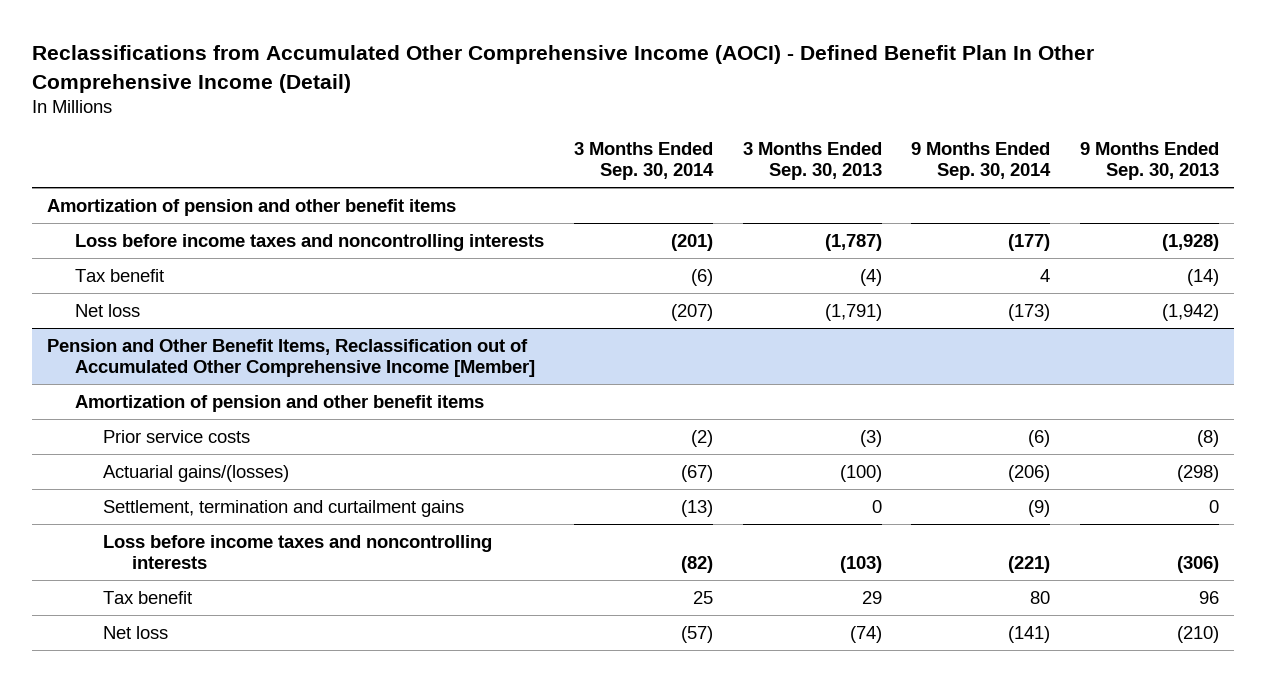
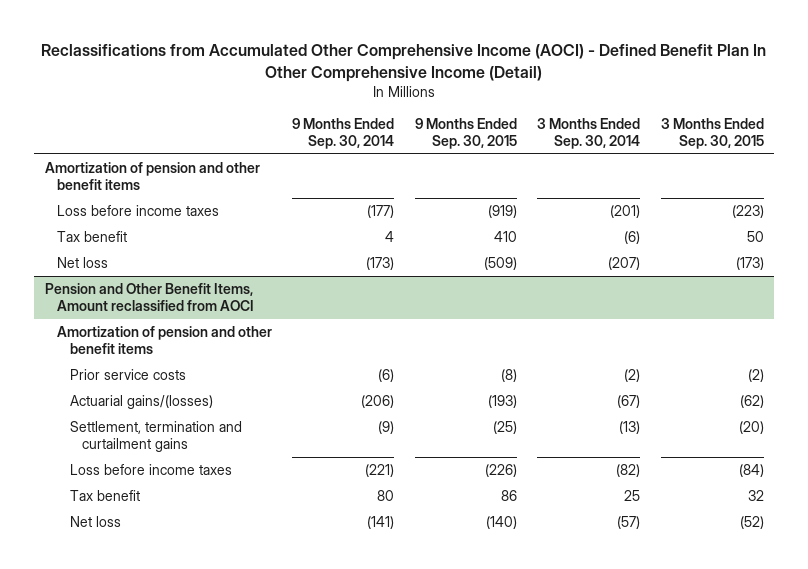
- | 3 Months Ended Sep. 30, 2014 | 3 Months Ended Sep. 30, 2013 | 9 Months Ended Sep. 30, 2014 | 9 Months Ended Sep. 30, 2013
+ | 9 Months Ended Sep. 30, 2014 | 9 Months Ended Sep. 30, 2015 | 3 Months Ended Sep. 30, 2014 | 3 Months Ended Sep. 30, 2015
- Loss before income taxes and noncontrolling interests | (201) | (1,787) | (177) | (1,928)
+ Loss before income taxes | (177) | (919) | (201) | (223)
- Pension and Other Benefit Items, Reclassification out of Accumulated Other Comprehensive Income [Member]
+ Pension and Other Benefit Items, Amount reclassified from AOCI
- Loss before income taxes and noncontrolling interests | (82) | (103) | (221) | (306)
+ Loss before income taxes | (221) | (226) | (82) | (84)

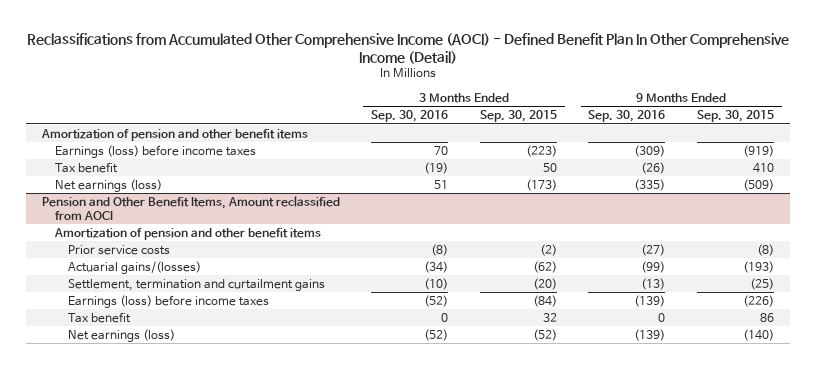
- | 9 Months Ended Sep. 30, 2014 | 9 Months Ended Sep. 30, 2015 | 3 Months Ended Sep. 30, 2014 | 3 Months Ended Sep. 30, 2015
+ | 3 Months Ended Sep. 30, 2016 | 3 Months Ended Sep. 30, 2015 | 9 Months Ended Sep. 30, 2016 | 9 Months Ended Sep. 30, 2015
- Loss before income taxes | (177) | (919) | (201) | (223)
+ Earnings (loss) before income taxes | 70 | (223) | (309) | (919)
- Net loss | (173) | (509) | (207) | (173)
+ Net earnings (loss) | 51 | (173) | (335) | (509)
@ Pension and Other Benefit Items, Amount reclassified from AOCI
- Loss before income taxes | (221) | (226) | (82) | (84)
+ Earnings (loss) before income taxes | (52) | (84) | (139) | (226)
- Net loss | (141) | (140) | (57) | (52)
+ Net earnings (loss) | (52) | (52) | (139) | (140)

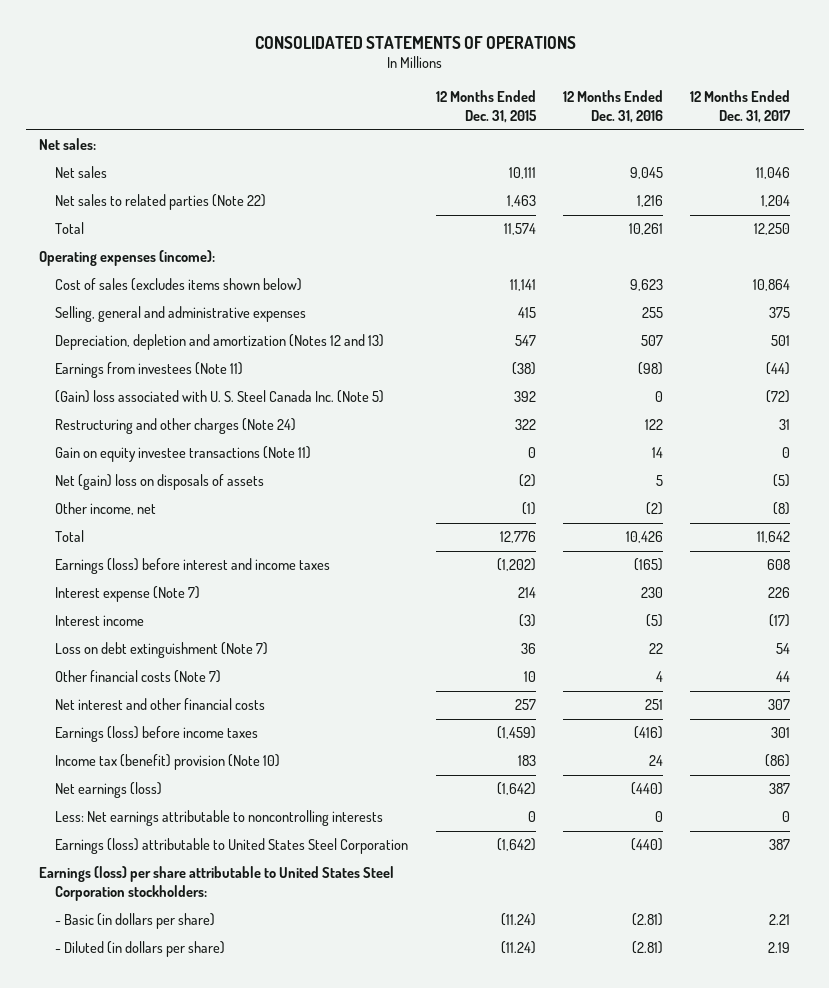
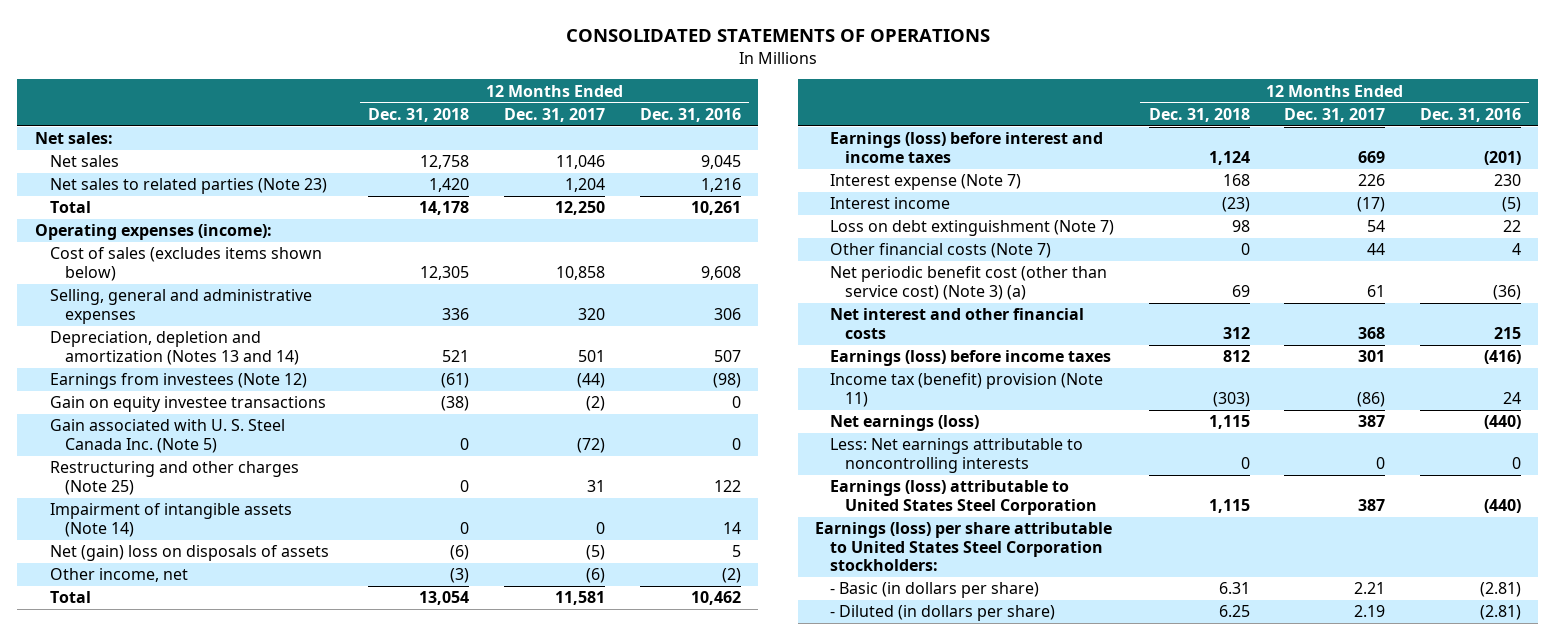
- | 12 Months Ended Dec. 31, 2015 | 12 Months Ended Dec. 31, 2016 | 12 Months Ended Dec. 31, 2017
+ | 12 Months Ended Dec. 31, 2018 | 12 Months Ended Dec. 31, 2017 | 12 Months Ended Dec. 31, 2016
- Net sales to related parties (Note 22) | 1,463 | 1,216 | 1,204
+ Net sales to related parties (Note 23) | 1,420 | 1,204 | 1,216
- Cost of sales (excludes items shown below) | 11,141 | 9,623 | 10,864
- Selling, general and administrative expenses | 415 | 255 | 375
- Depreciation, depletion and amortization (Notes 12 and 13) | 547 | 507 | 501
- Earnings from investees (Note 11) | (38) | (98) | (44)
- (Gain) loss associated with U. S. Steel Canada Inc. (Note 5) | 392 | 0 | (72)
- Restructuring and other charges (Note 24) | 322 | 122 | 31
- Gain on equity investee transactions (Note 11) | 0 | 14 | 0
+ Cost of sales (excludes items shown below) | 12,305 | 10,858 | 9,608
+ Selling, general and administrative expenses | 336 | 320 | 306
+ Depreciation, depletion and amortization (Notes 13 and 14) | 521 | 501 | 507
+ Earnings from investees (Note 12) | (61) | (44) | (98)
+ Gain on equity investee transactions | (38) | (2) | 0
+ Gain associated with U. S. Steel Canada Inc. (Note 5) | 0 | (72) | 0
+ Restructuring and other charges (Note 25) | 0 | 31 | 122
+ Impairment of intangible assets (Note 14) | 0 | 0 | 14
- Other income, net | (1) | (2) | (8)
- Total | 12,776 | 10,426 | 11,642
- Earnings (loss) before interest and income taxes | (1,202) | (165) | 608
+ Other income, net | (3) | (6) | (2)
+ Total | 13,054 | 11,581 | 10,462
+ Earnings (loss) before interest and income taxes | 1,124 | 669 | (201)
- Net interest and other financial costs | 257 | 251 | 307
+ Net periodic benefit cost (other than service cost) (Note 3) (a) | 69 | 61 | (36)
+ Net interest and other financial costs | 312 | 368 | 215
- Income tax (benefit) provision (Note 10) | 183 | 24 | (86)
+ Income tax (benefit) provision (Note 11) | (303) | (86) | 24

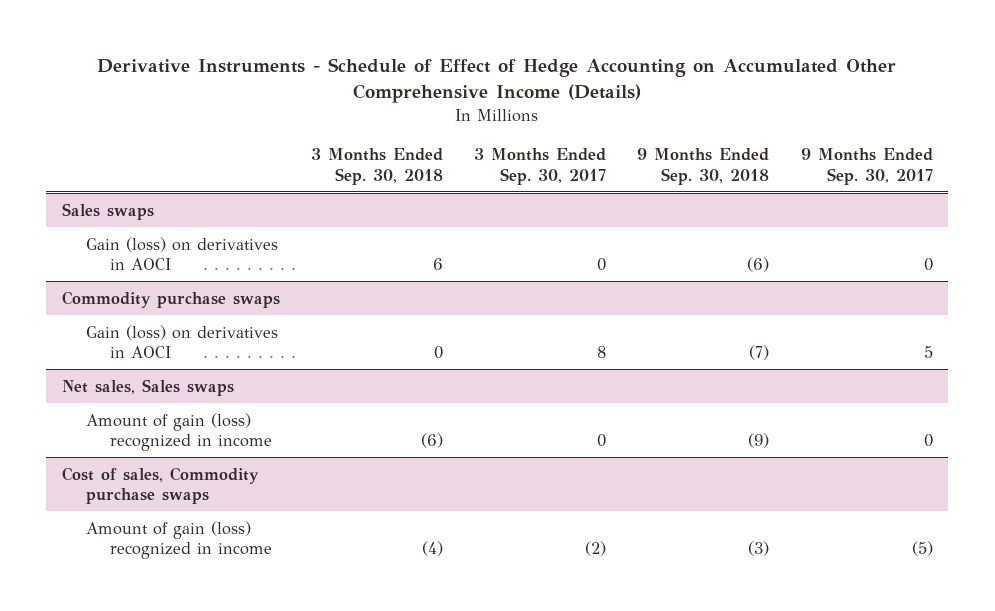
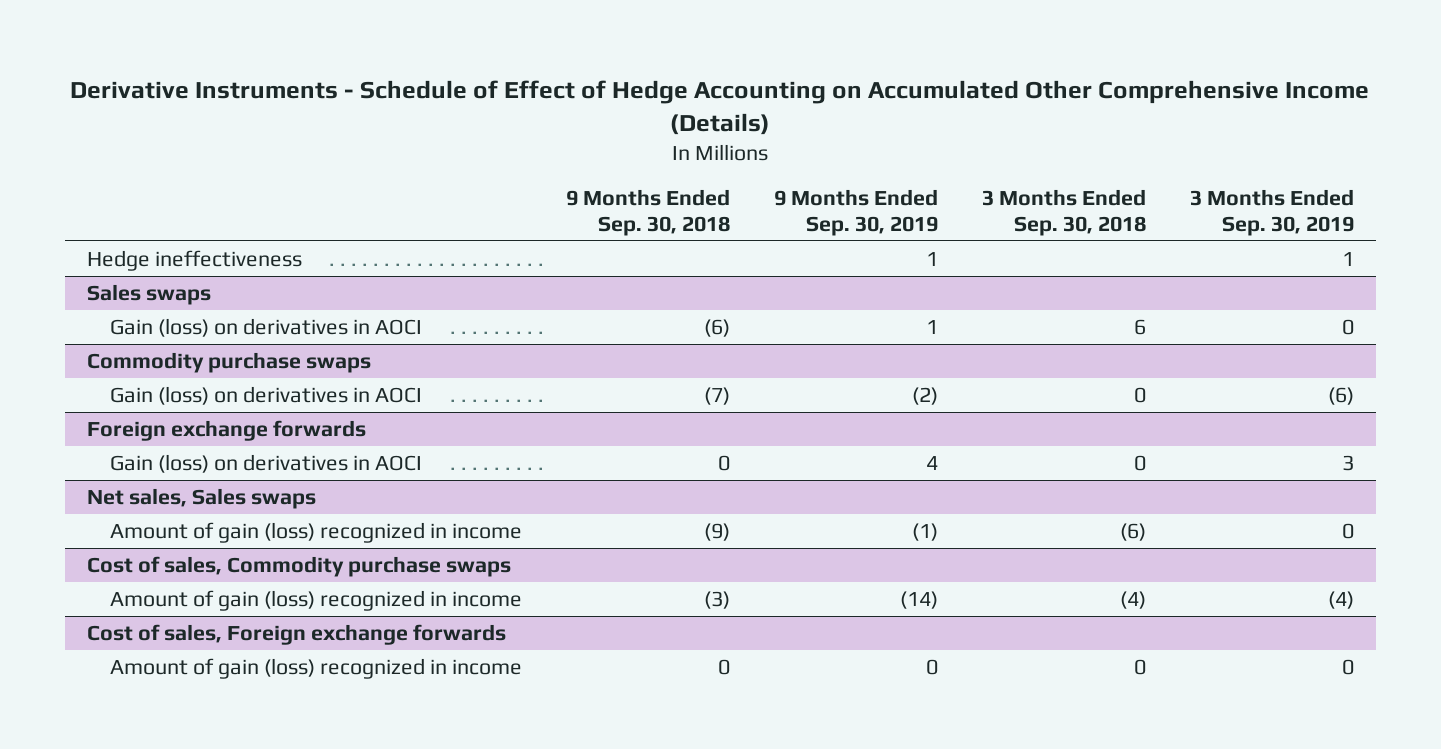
- | 3 Months Ended Sep. 30, 2018 | 3 Months Ended Sep. 30, 2017 | 9 Months Ended Sep. 30, 2018 | 9 Months Ended Sep. 30, 2017
+ | 9 Months Ended Sep. 30, 2018 | 9 Months Ended Sep. 30, 2019 | 3 Months Ended Sep. 30, 2018 | 3 Months Ended Sep. 30, 2019
+ Hedge ineffectiveness | | 1 | | 1
+ Foreign exchange forwards
+ Gain (loss) on derivatives in AOCI | 0 | 4 | 0 | 3
+ Cost of sales, Foreign exchange forwards
+ Amount of gain (loss) recognized in income | 0 | 0 | 0 | 0

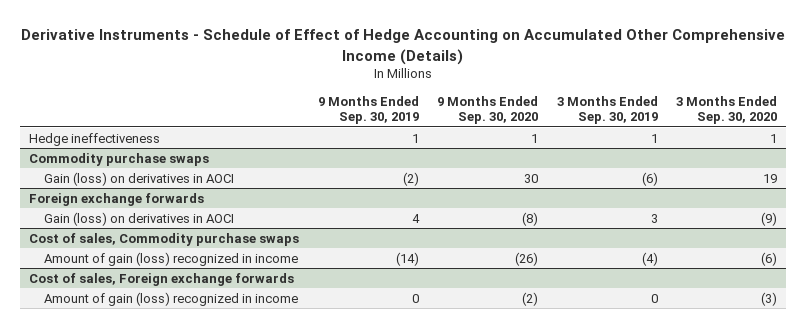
- | 9 Months Ended Sep. 30, 2018 | 9 Months Ended Sep. 30, 2019 | 3 Months Ended Sep. 30, 2018 | 3 Months Ended Sep. 30, 2019
+ | 9 Months Ended Sep. 30, 2019 | 9 Months Ended Sep. 30, 2020 | 3 Months Ended Sep. 30, 2019 | 3 Months Ended Sep. 30, 2020
- Sales swaps
- Gain (loss) on derivatives in AOCI | (6) | 1 | 6 | 0
- Net sales, Sales swaps
- Amount of gain (loss) recognized in income | (9) | (1) | (6) | 0

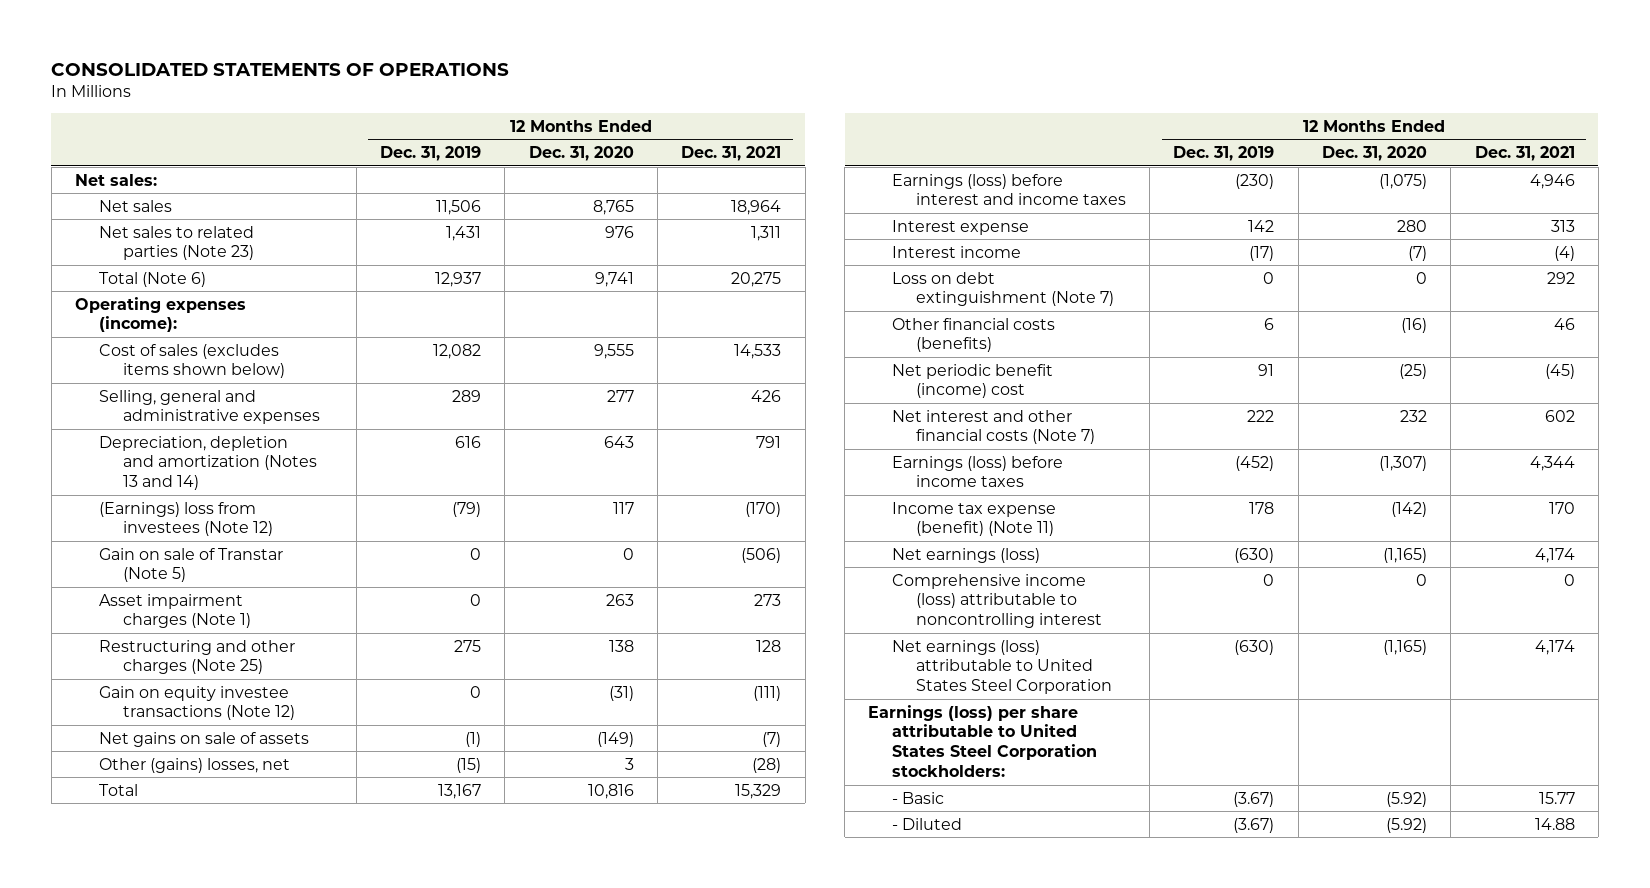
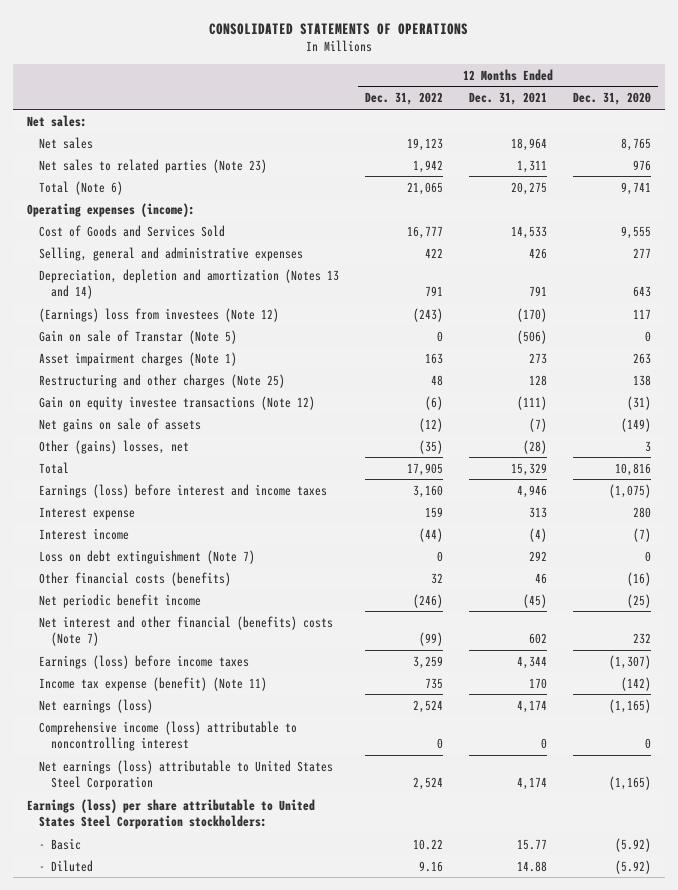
- | 12 Months Ended Dec. 31, 2019 | 12 Months Ended Dec. 31, 2020 | 12 Months Ended Dec. 31, 2021
+ | 12 Months Ended Dec. 31, 2022 | 12 Months Ended Dec. 31, 2021 | 12 Months Ended Dec. 31, 2020
- Cost of sales (excludes items shown below) | 12,082 | 9,555 | 14,533
+ Cost of Goods and Services Sold | 16,777 | 14,533 | 9,555
- Net periodic benefit (income) cost | 91 | (25) | (45)
- Net interest and other financial costs (Note 7) | 222 | 232 | 602
+ Net periodic benefit income | (246) | (45) | (25)
+ Net interest and other financial (benefits) costs (Note 7) | (99) | 602 | 232

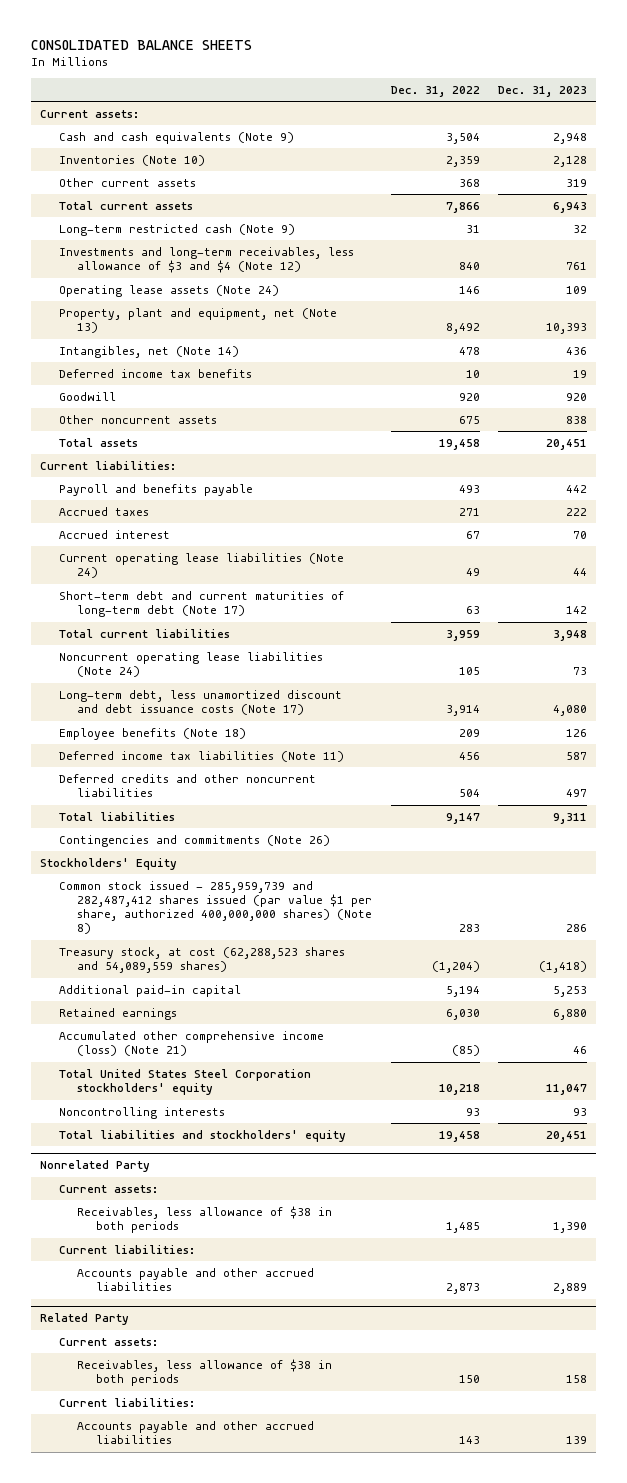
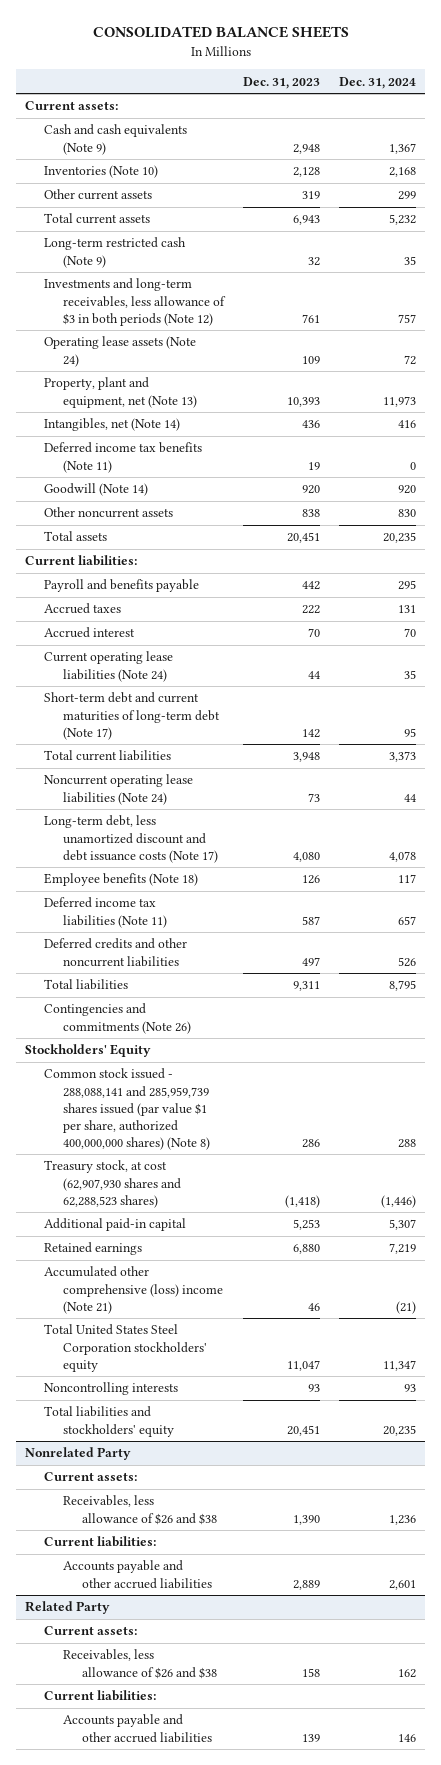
- | Dec. 31, 2022 | Dec. 31, 2023
+ | Dec. 31, 2023 | Dec. 31, 2024
- Investments and long-term receivables, less allowance of $3 and $4 (Note 12) | 840 | 761
+ Investments and long-term receivables, less allowance of $3 in both periods (Note 12) | 761 | 757
- Deferred income tax benefits | 10 | 19
- Goodwill | 920 | 920
+ Deferred income tax benefits (Note 11) | 19 | 0
+ Goodwill (Note 14) | 920 | 920
- Common stock issued - 285,959,739 and 282,487,412 shares issued (par value $1 per share, authorized 400,000,000 shares) (Note 8) | 283 | 286
- Treasury stock, at cost (62,288,523 shares and 54,089,559 shares) | (1,204) | (1,418)
+ Common stock issued - 288,088,141 and 285,959,739 shares issued (par value $1 per share, authorized 400,000,000 shares) (Note 8) | 286 | 288
+ Treasury stock, at cost (62,907,930 shares and 62,288,523 shares) | (1,418) | (1,446)
- Accumulated other comprehensive income (loss) (Note 21) | (85) | 46
+ Accumulated other comprehensive (loss) income (Note 21) | 46 | (21)
@ Nonrelated Party
- Receivables, less allowance of $38 in both periods | 1,485 | 1,390
+ Receivables, less allowance of $26 and $38 | 1,390 | 1,236
@ Related Party
- Receivables, less allowance of $38 in both periods | 150 | 158
+ Receivables, less allowance of $26 and $38 | 158 | 162

